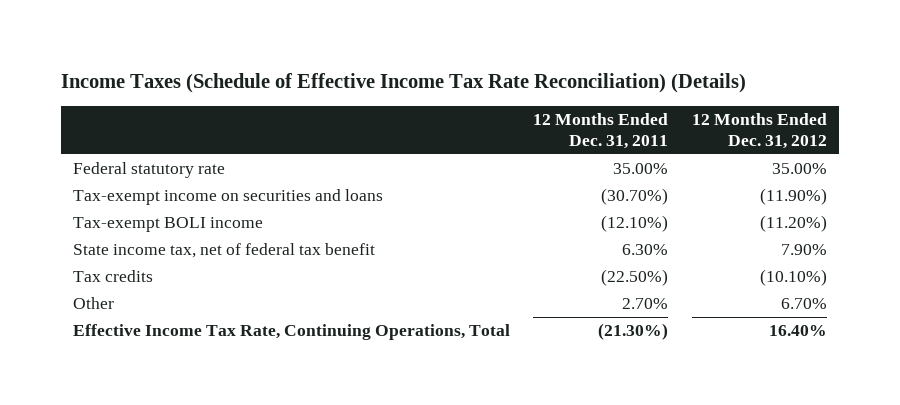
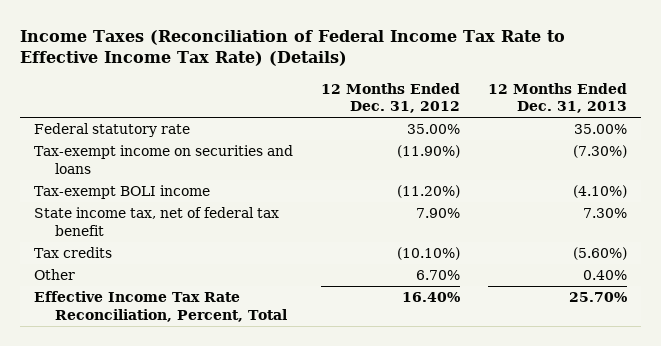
- Income Taxes (Schedule of Effective Income Tax Rate Reconciliation) (Details)
+ Income Taxes (Reconciliation of Federal Income Tax Rate to Effective Income Tax Rate) (Details)
- | 12 Months Ended Dec. 31, 2011 | 12 Months Ended Dec. 31, 2012
+ | 12 Months Ended Dec. 31, 2012 | 12 Months Ended Dec. 31, 2013
- Effective Income Tax Rate, Continuing Operations, Total | (21.30%) | 16.40%
+ Effective Income Tax Rate Reconciliation, Percent, Total | 16.40% | 25.70%

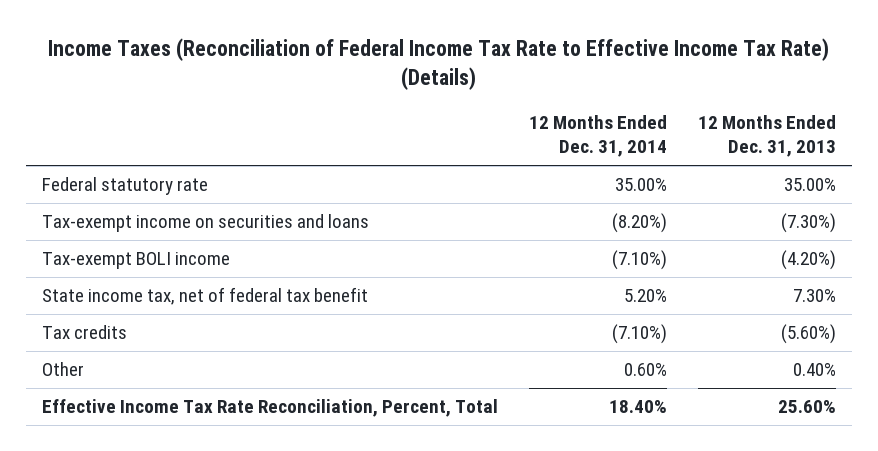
- | 12 Months Ended Dec. 31, 2012 | 12 Months Ended Dec. 31, 2013
+ | 12 Months Ended Dec. 31, 2014 | 12 Months Ended Dec. 31, 2013
- Tax-exempt BOLI income | (11.20%) | (4.10%)
+ Tax-exempt BOLI income | (7.10%) | (4.20%)
- Effective Income Tax Rate Reconciliation, Percent, Total | 16.40% | 25.70%
+ Effective Income Tax Rate Reconciliation, Percent, Total | 18.40% | 25.60%

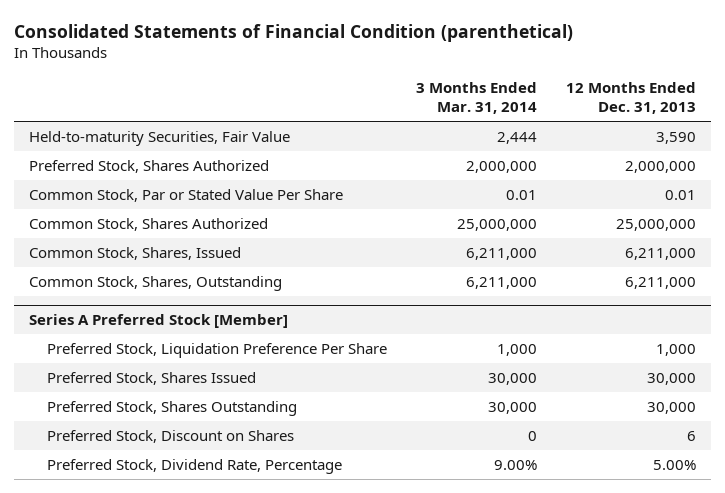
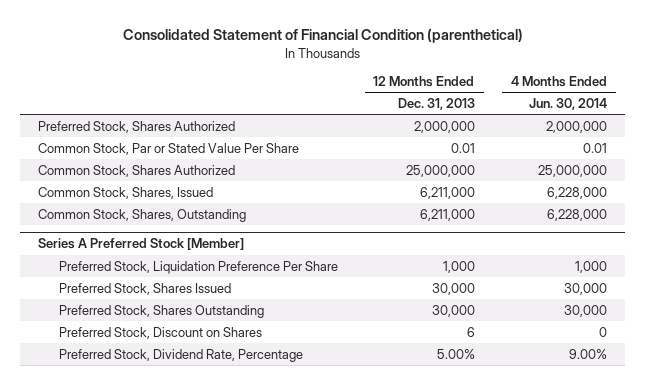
- Consolidated Statements of Financial Condition (parenthetical)
+ Consolidated Statement of Financial Condition (parenthetical)
- | 3 Months Ended Mar. 31, 2014 | 12 Months Ended Dec. 31, 2013
+ | 12 Months Ended Dec. 31, 2013 | 4 Months Ended Jun. 30, 2014
- Held-to-maturity Securities, Fair Value | 2,444 | 3,590

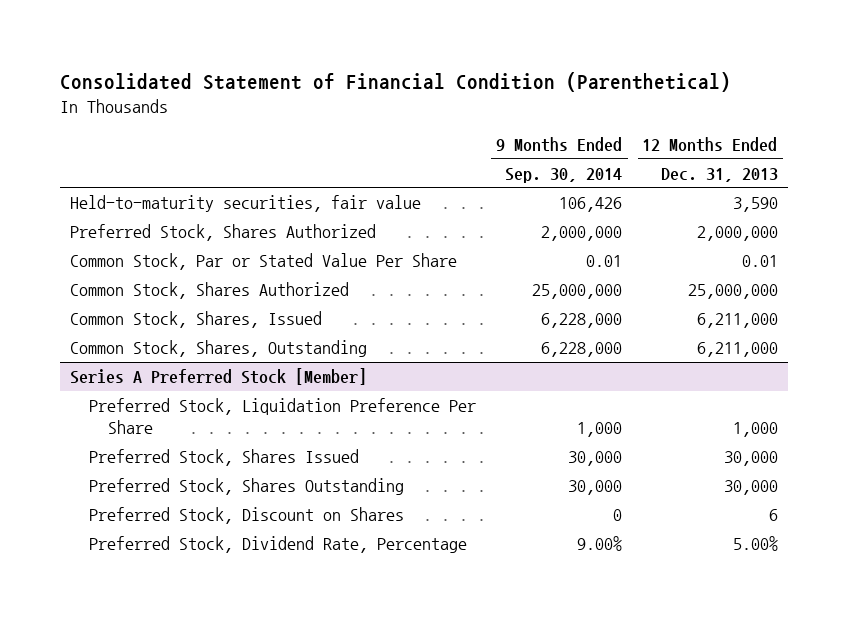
- Consolidated Statement of Financial Condition (parenthetical)
+ Consolidated Statement of Financial Condition (Parenthetical)
- | 12 Months Ended Dec. 31, 2013 | 4 Months Ended Jun. 30, 2014
+ | 9 Months Ended Sep. 30, 2014 | 12 Months Ended Dec. 31, 2013
+ Held-to-maturity securities, fair value | 106,426 | 3,590

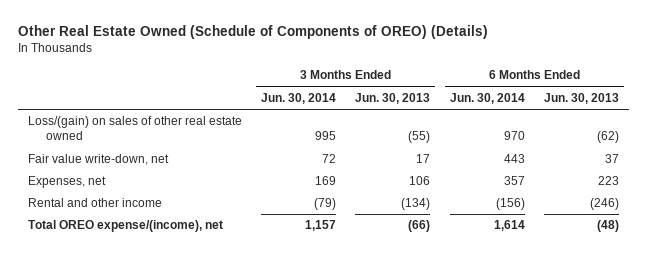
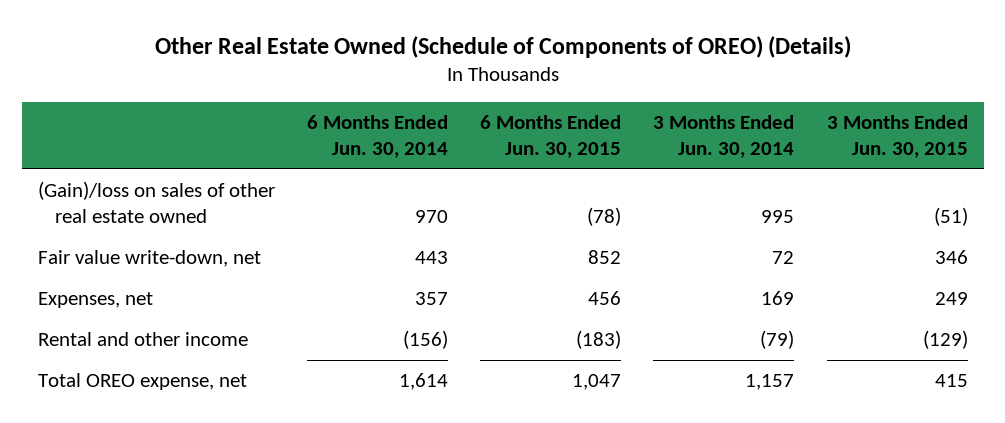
- | 3 Months Ended Jun. 30, 2014 | 3 Months Ended Jun. 30, 2013 | 6 Months Ended Jun. 30, 2014 | 6 Months Ended Jun. 30, 2013
+ | 6 Months Ended Jun. 30, 2014 | 6 Months Ended Jun. 30, 2015 | 3 Months Ended Jun. 30, 2014 | 3 Months Ended Jun. 30, 2015
- Loss/(gain) on sales of other real estate owned | 995 | (55) | 970 | (62)
+ (Gain)/loss on sales of other real estate owned | 970 | (78) | 995 | (51)
- Total OREO expense/(income), net | 1,157 | (66) | 1,614 | (48)
+ Total OREO expense, net | 1,614 | 1,047 | 1,157 | 415

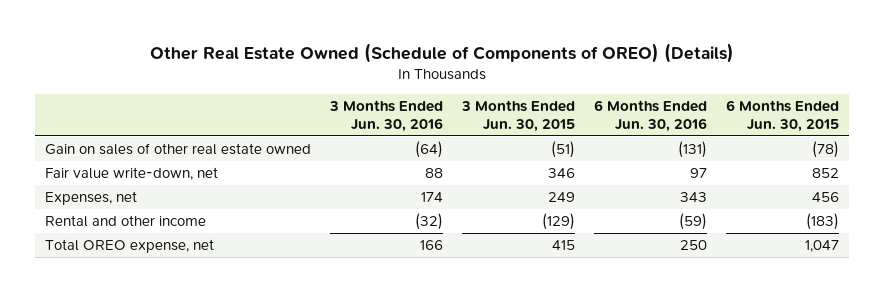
- | 6 Months Ended Jun. 30, 2014 | 6 Months Ended Jun. 30, 2015 | 3 Months Ended Jun. 30, 2014 | 3 Months Ended Jun. 30, 2015
+ | 3 Months Ended Jun. 30, 2016 | 3 Months Ended Jun. 30, 2015 | 6 Months Ended Jun. 30, 2016 | 6 Months Ended Jun. 30, 2015
- (Gain)/loss on sales of other real estate owned | 970 | (78) | 995 | (51)
+ Gain on sales of other real estate owned | (64) | (51) | (131) | (78)

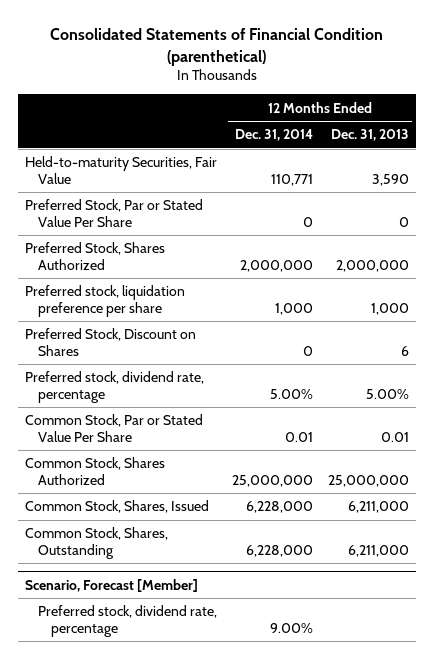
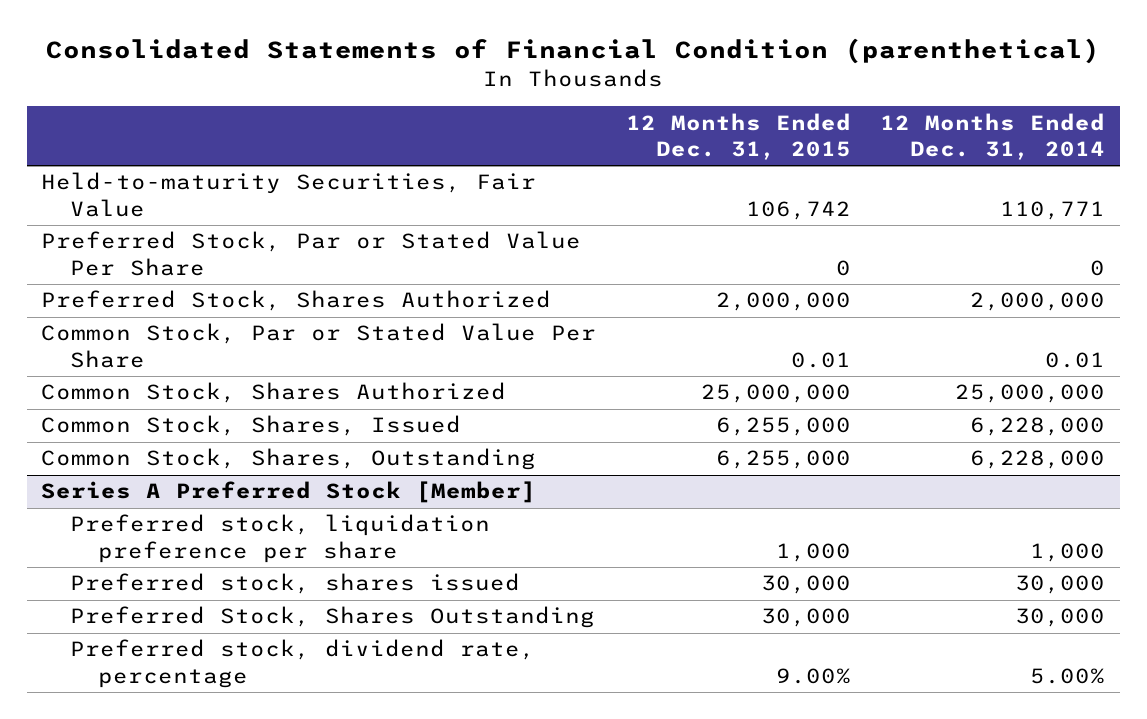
- | 12 Months Ended Dec. 31, 2014 | 12 Months Ended Dec. 31, 2013
+ | 12 Months Ended Dec. 31, 2015 | 12 Months Ended Dec. 31, 2014
- Preferred stock, liquidation preference per share | 1,000 | 1,000
- Preferred Stock, Discount on Shares | 0 | 6
- Preferred stock, dividend rate, percentage | 5.00% | 5.00%
- Scenario, Forecast [Member]
- Preferred stock, dividend rate, percentage | 9.00% |
+ Series A Preferred Stock [Member]
+ Preferred stock, liquidation preference per share | 1,000 | 1,000
+ Preferred stock, shares issued | 30,000 | 30,000
+ Preferred Stock, Shares Outstanding | 30,000 | 30,000
+ Preferred stock, dividend rate, percentage | 9.00% | 5.00%

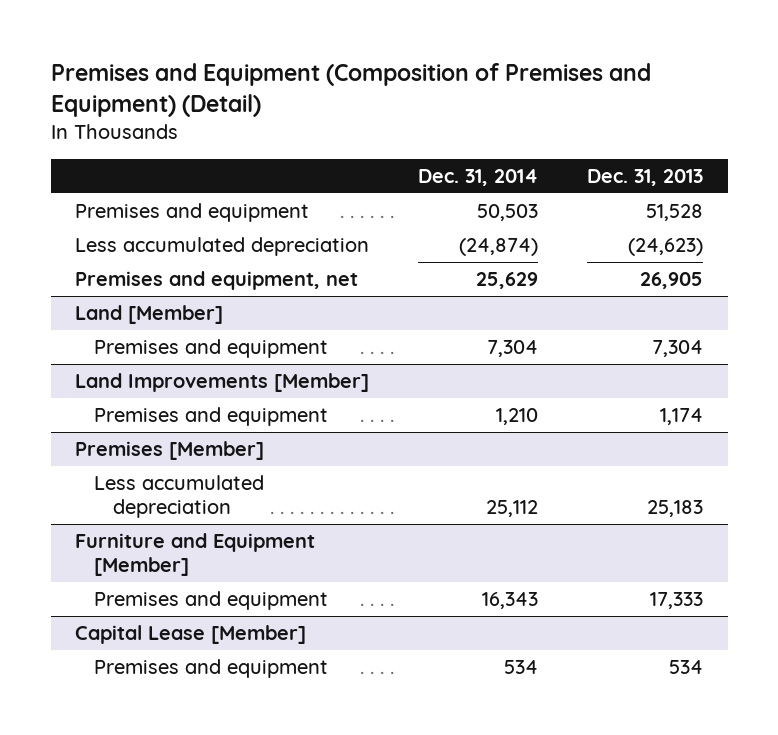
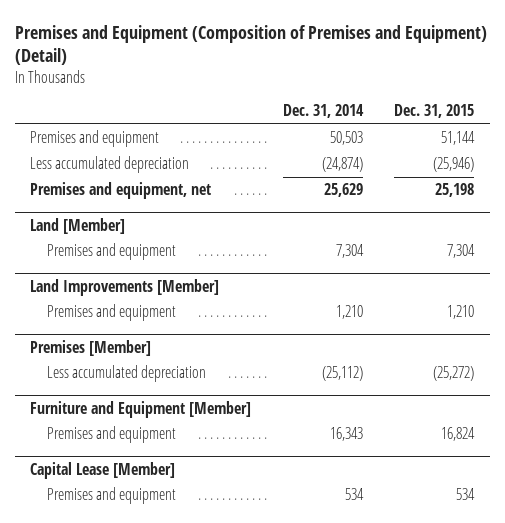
- | Dec. 31, 2014 | Dec. 31, 2013
+ | Dec. 31, 2014 | Dec. 31, 2015
@ Premises [Member]
- Less accumulated depreciation | 25,112 | 25,183
+ Less accumulated depreciation | (25,112) | (25,272)

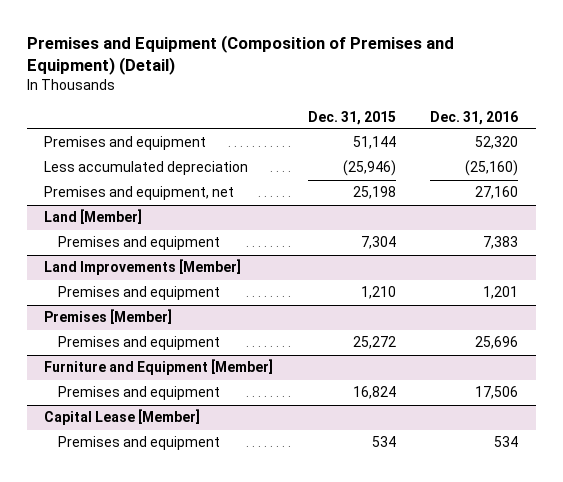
- | Dec. 31, 2014 | Dec. 31, 2015
+ | Dec. 31, 2015 | Dec. 31, 2016
@ Premises [Member]
- Less accumulated depreciation | (25,112) | (25,272)
+ Premises and equipment | 25,272 | 25,696

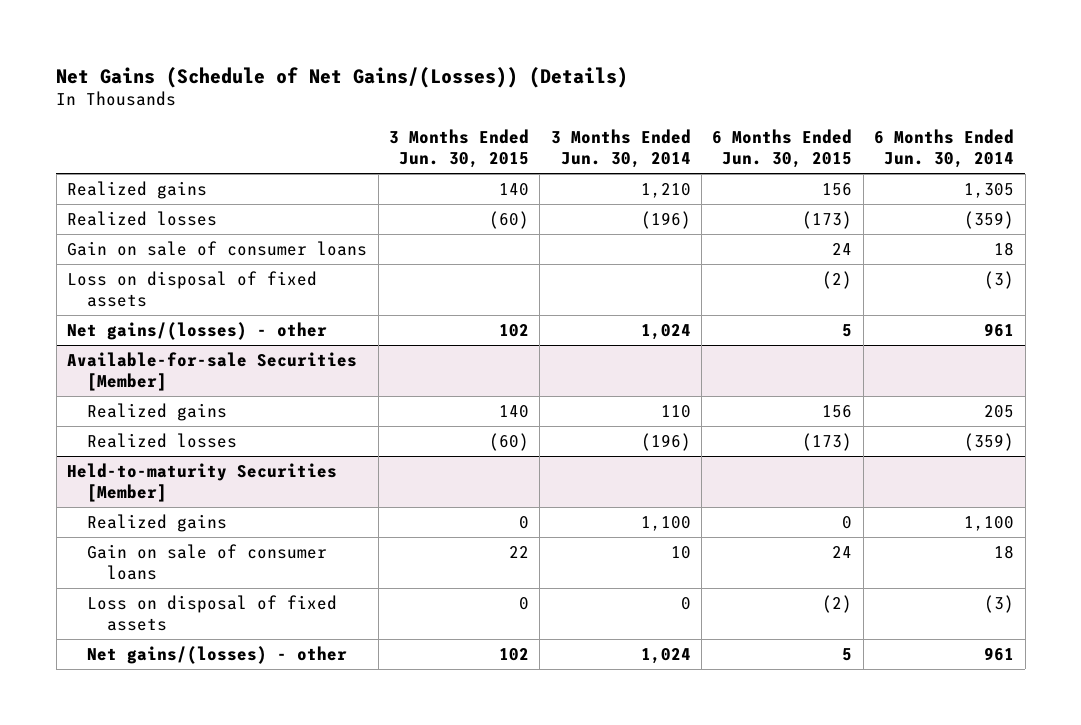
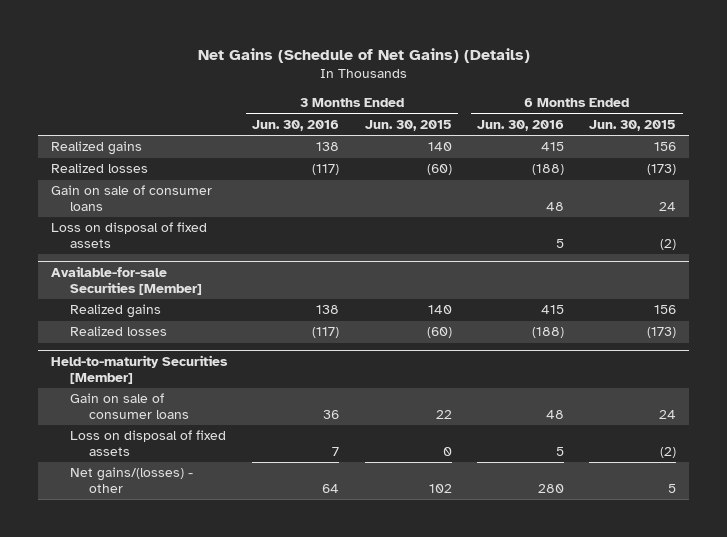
- Net Gains (Schedule of Net Gains/(Losses)) (Details)
+ Net Gains (Schedule of Net Gains) (Details)
- | 3 Months Ended Jun. 30, 2015 | 3 Months Ended Jun. 30, 2014 | 6 Months Ended Jun. 30, 2015 | 6 Months Ended Jun. 30, 2014
+ | 3 Months Ended Jun. 30, 2016 | 3 Months Ended Jun. 30, 2015 | 6 Months Ended Jun. 30, 2016 | 6 Months Ended Jun. 30, 2015
- Net gains/(losses) - other | 102 | 1,024 | 5 | 961
@ Held-to-maturity Securities [Member]
- Realized gains | 0 | 1,100 | 0 | 1,100

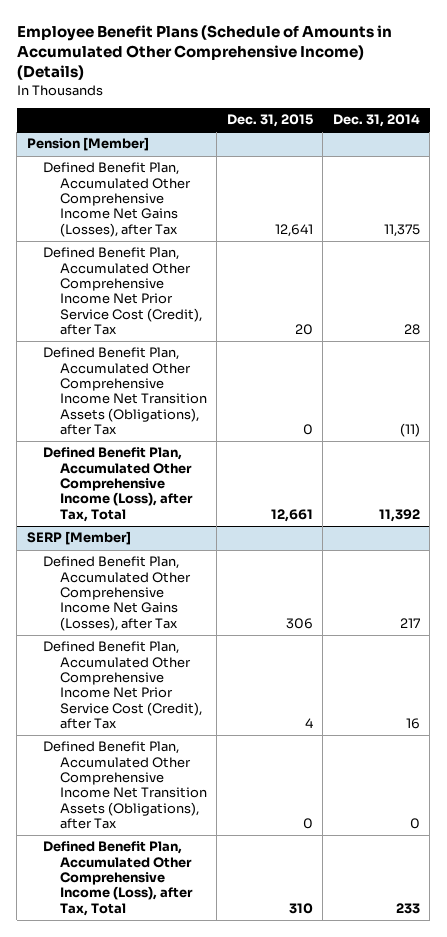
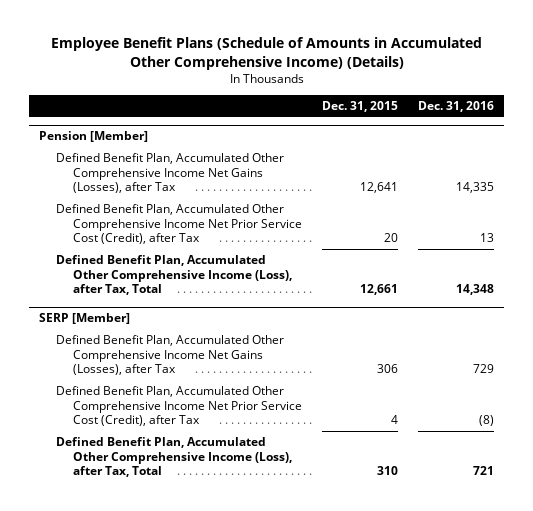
- | Dec. 31, 2015 | Dec. 31, 2014
+ | Dec. 31, 2015 | Dec. 31, 2016
@ Pension [Member]
- Defined Benefit Plan, Accumulated Other Comprehensive Income Net Transition Assets (Obligations), after Tax | 0 | (11)
@ SERP [Member]
- Defined Benefit Plan, Accumulated Other Comprehensive Income Net Transition Assets (Obligations), after Tax | 0 | 0

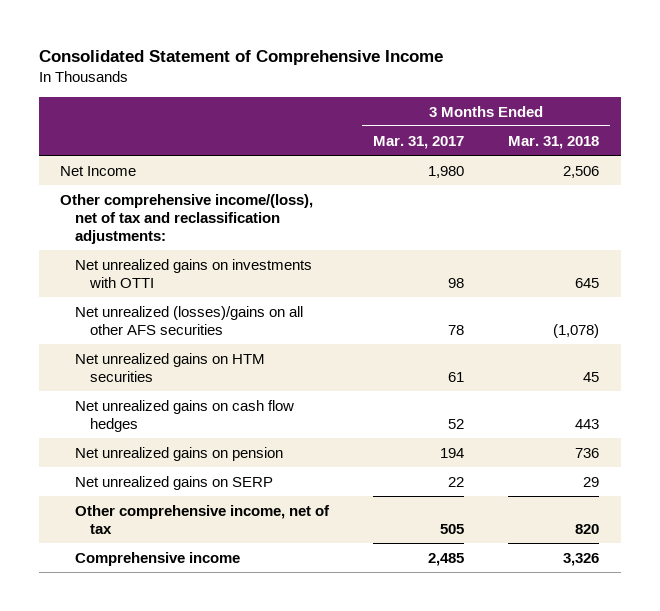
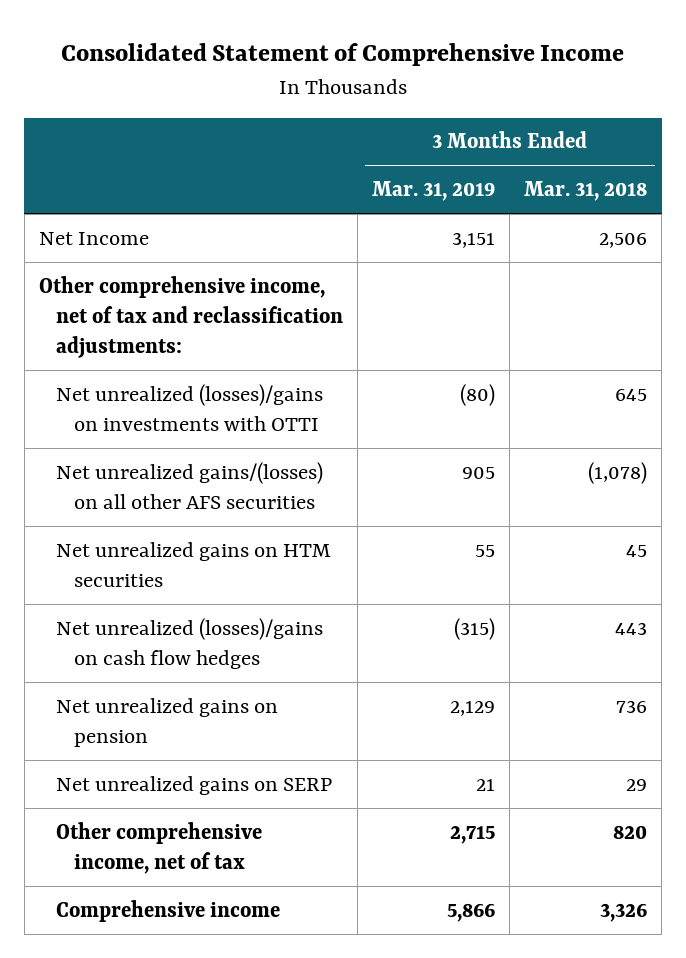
- | 3 Months Ended Mar. 31, 2017 | 3 Months Ended Mar. 31, 2018
+ | 3 Months Ended Mar. 31, 2019 | 3 Months Ended Mar. 31, 2018
- Other comprehensive income/(loss), net of tax and reclassification adjustments:
- Net unrealized gains on investments with OTTI | 98 | 645
- Net unrealized (losses)/gains on all other AFS securities | 78 | (1,078)
+ Other comprehensive income, net of tax and reclassification adjustments:
+ Net unrealized (losses)/gains on investments with OTTI | (80) | 645
+ Net unrealized gains/(losses) on all other AFS securities | 905 | (1,078)
- Net unrealized gains on cash flow hedges | 52 | 443
+ Net unrealized (losses)/gains on cash flow hedges | (315) | 443

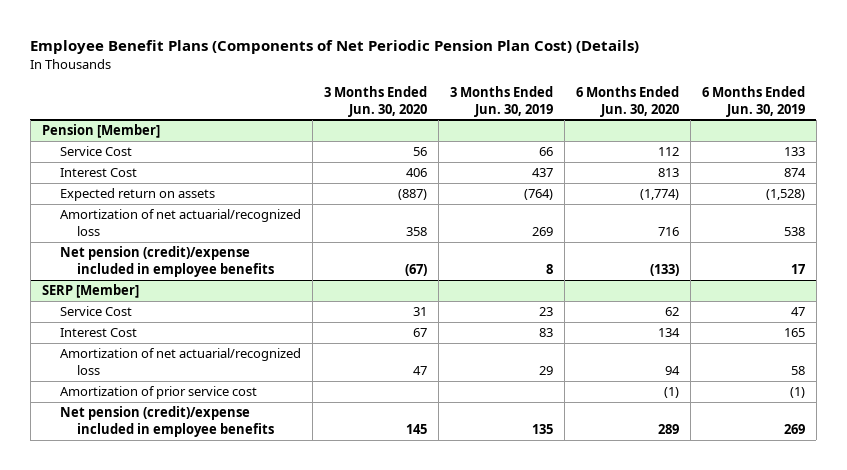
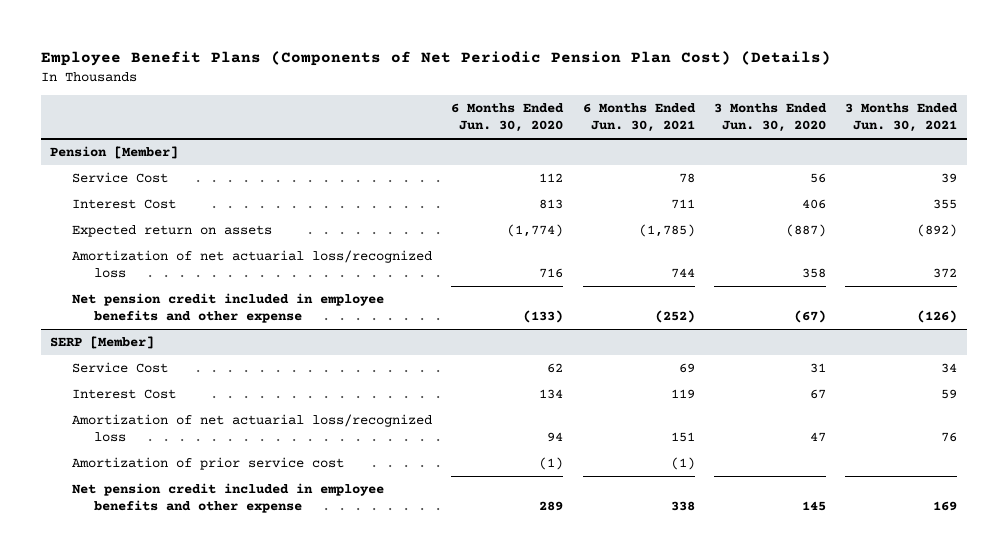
- | 3 Months Ended Jun. 30, 2020 | 3 Months Ended Jun. 30, 2019 | 6 Months Ended Jun. 30, 2020 | 6 Months Ended Jun. 30, 2019
+ | 6 Months Ended Jun. 30, 2020 | 6 Months Ended Jun. 30, 2021 | 3 Months Ended Jun. 30, 2020 | 3 Months Ended Jun. 30, 2021
@ Pension [Member]
- Amortization of net actuarial/recognized loss | 358 | 269 | 716 | 538
- Net pension (credit)/expense included in employee benefits | (67) | 8 | (133) | 17
+ Amortization of net actuarial loss/recognized loss | 716 | 744 | 358 | 372
+ Net pension credit included in employee benefits and other expense | (133) | (252) | (67) | (126)
@ SERP [Member]
- Amortization of net actuarial/recognized loss | 47 | 29 | 94 | 58
+ Amortization of net actuarial loss/recognized loss | 94 | 151 | 47 | 76
- Net pension (credit)/expense included in employee benefits | 145 | 135 | 289 | 269
+ Net pension credit included in employee benefits and other expense | 289 | 338 | 145 | 169

